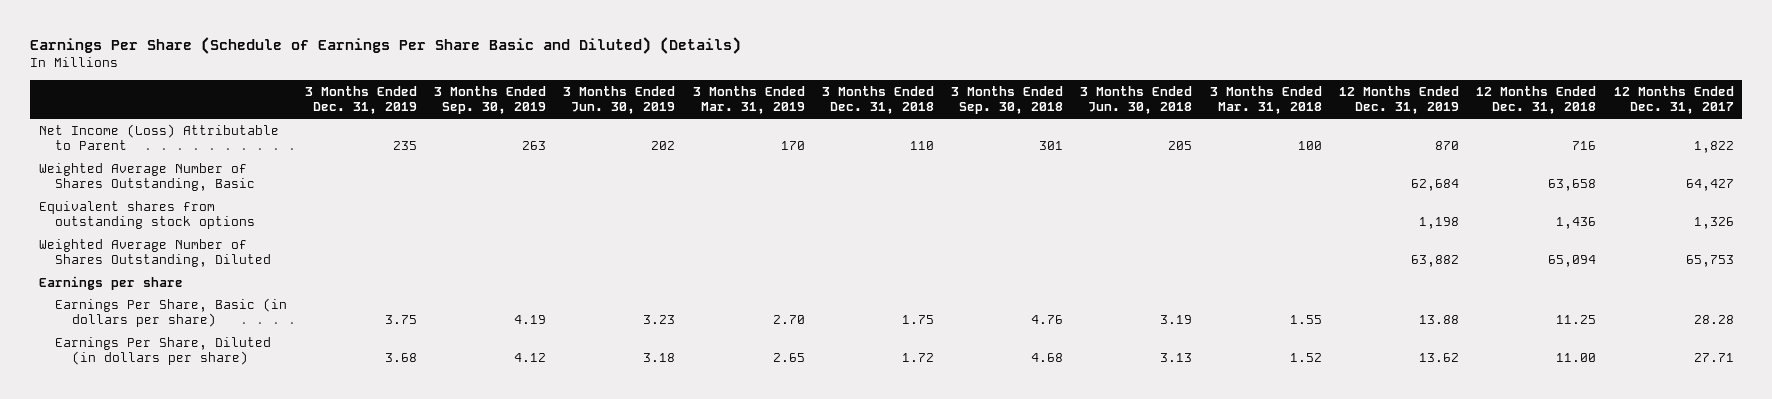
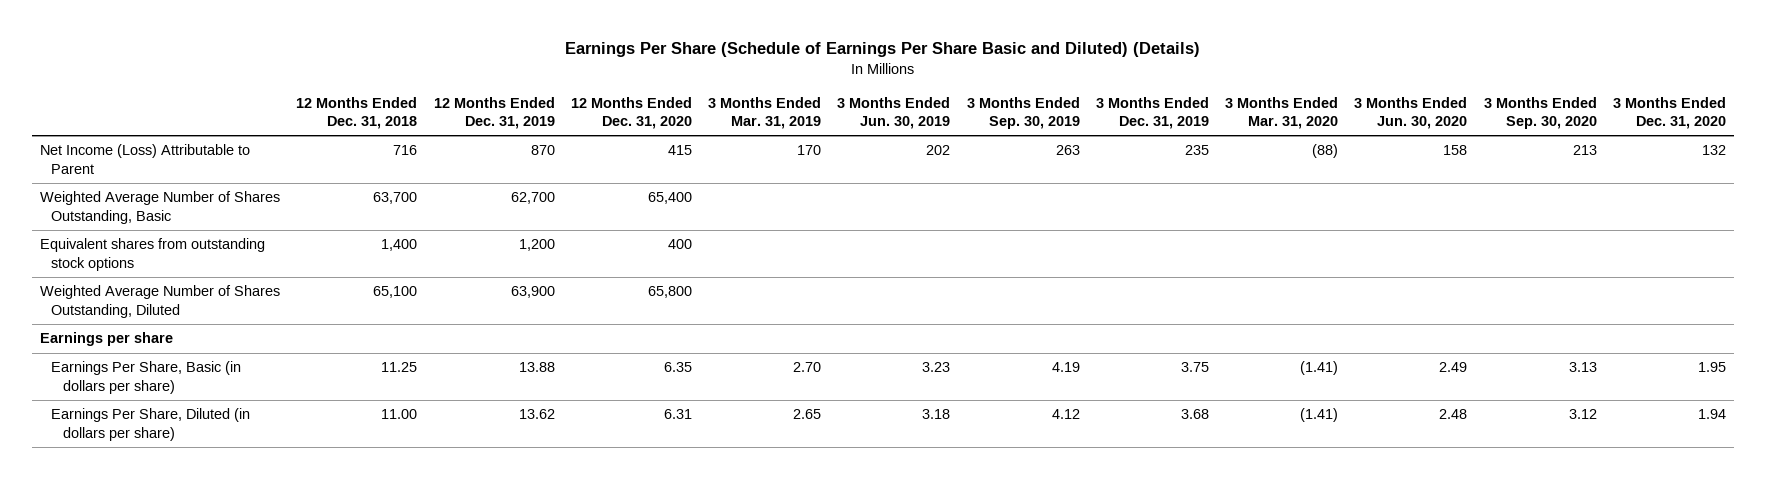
- | 3 Months Ended Dec. 31, 2019 | 3 Months Ended Sep. 30, 2019 | 3 Months Ended Jun. 30, 2019 | 3 Months Ended Mar. 31, 2019 | 3 Months Ended Dec. 31, 2018 | 3 Months Ended Sep. 30, 2018 | 3 Months Ended Jun. 30, 2018 | 3 Months Ended Mar. 31, 2018 | 12 Months Ended Dec. 31, 2019 | 12 Months Ended Dec. 31, 2018 | 12 Months Ended Dec. 31, 2017
+ | 12 Months Ended Dec. 31, 2018 | 12 Months Ended Dec. 31, 2019 | 12 Months Ended Dec. 31, 2020 | 3 Months Ended Mar. 31, 2019 | 3 Months Ended Jun. 30, 2019 | 3 Months Ended Sep. 30, 2019 | 3 Months Ended Dec. 31, 2019 | 3 Months Ended Mar. 31, 2020 | 3 Months Ended Jun. 30, 2020 | 3 Months Ended Sep. 30, 2020 | 3 Months Ended Dec. 31, 2020
- Weighted Average Number of Shares Outstanding, Basic | | | | | | | | | 62,684 | 63,658 | 64,427
- Equivalent shares from outstanding stock options | | | | | | | | | 1,198 | 1,436 | 1,326
- Weighted Average Number of Shares Outstanding, Diluted | | | | | | | | | 63,882 | 65,094 | 65,753
+ Weighted Average Number of Shares Outstanding, Basic | 63,700 | 62,700 | 65,400 | | | | | | | |
+ Equivalent shares from outstanding stock options | 1,400 | 1,200 | 400 | | | | | | | |
+ Weighted Average Number of Shares Outstanding, Diluted | 65,100 | 63,900 | 65,800 | | | | | | | |

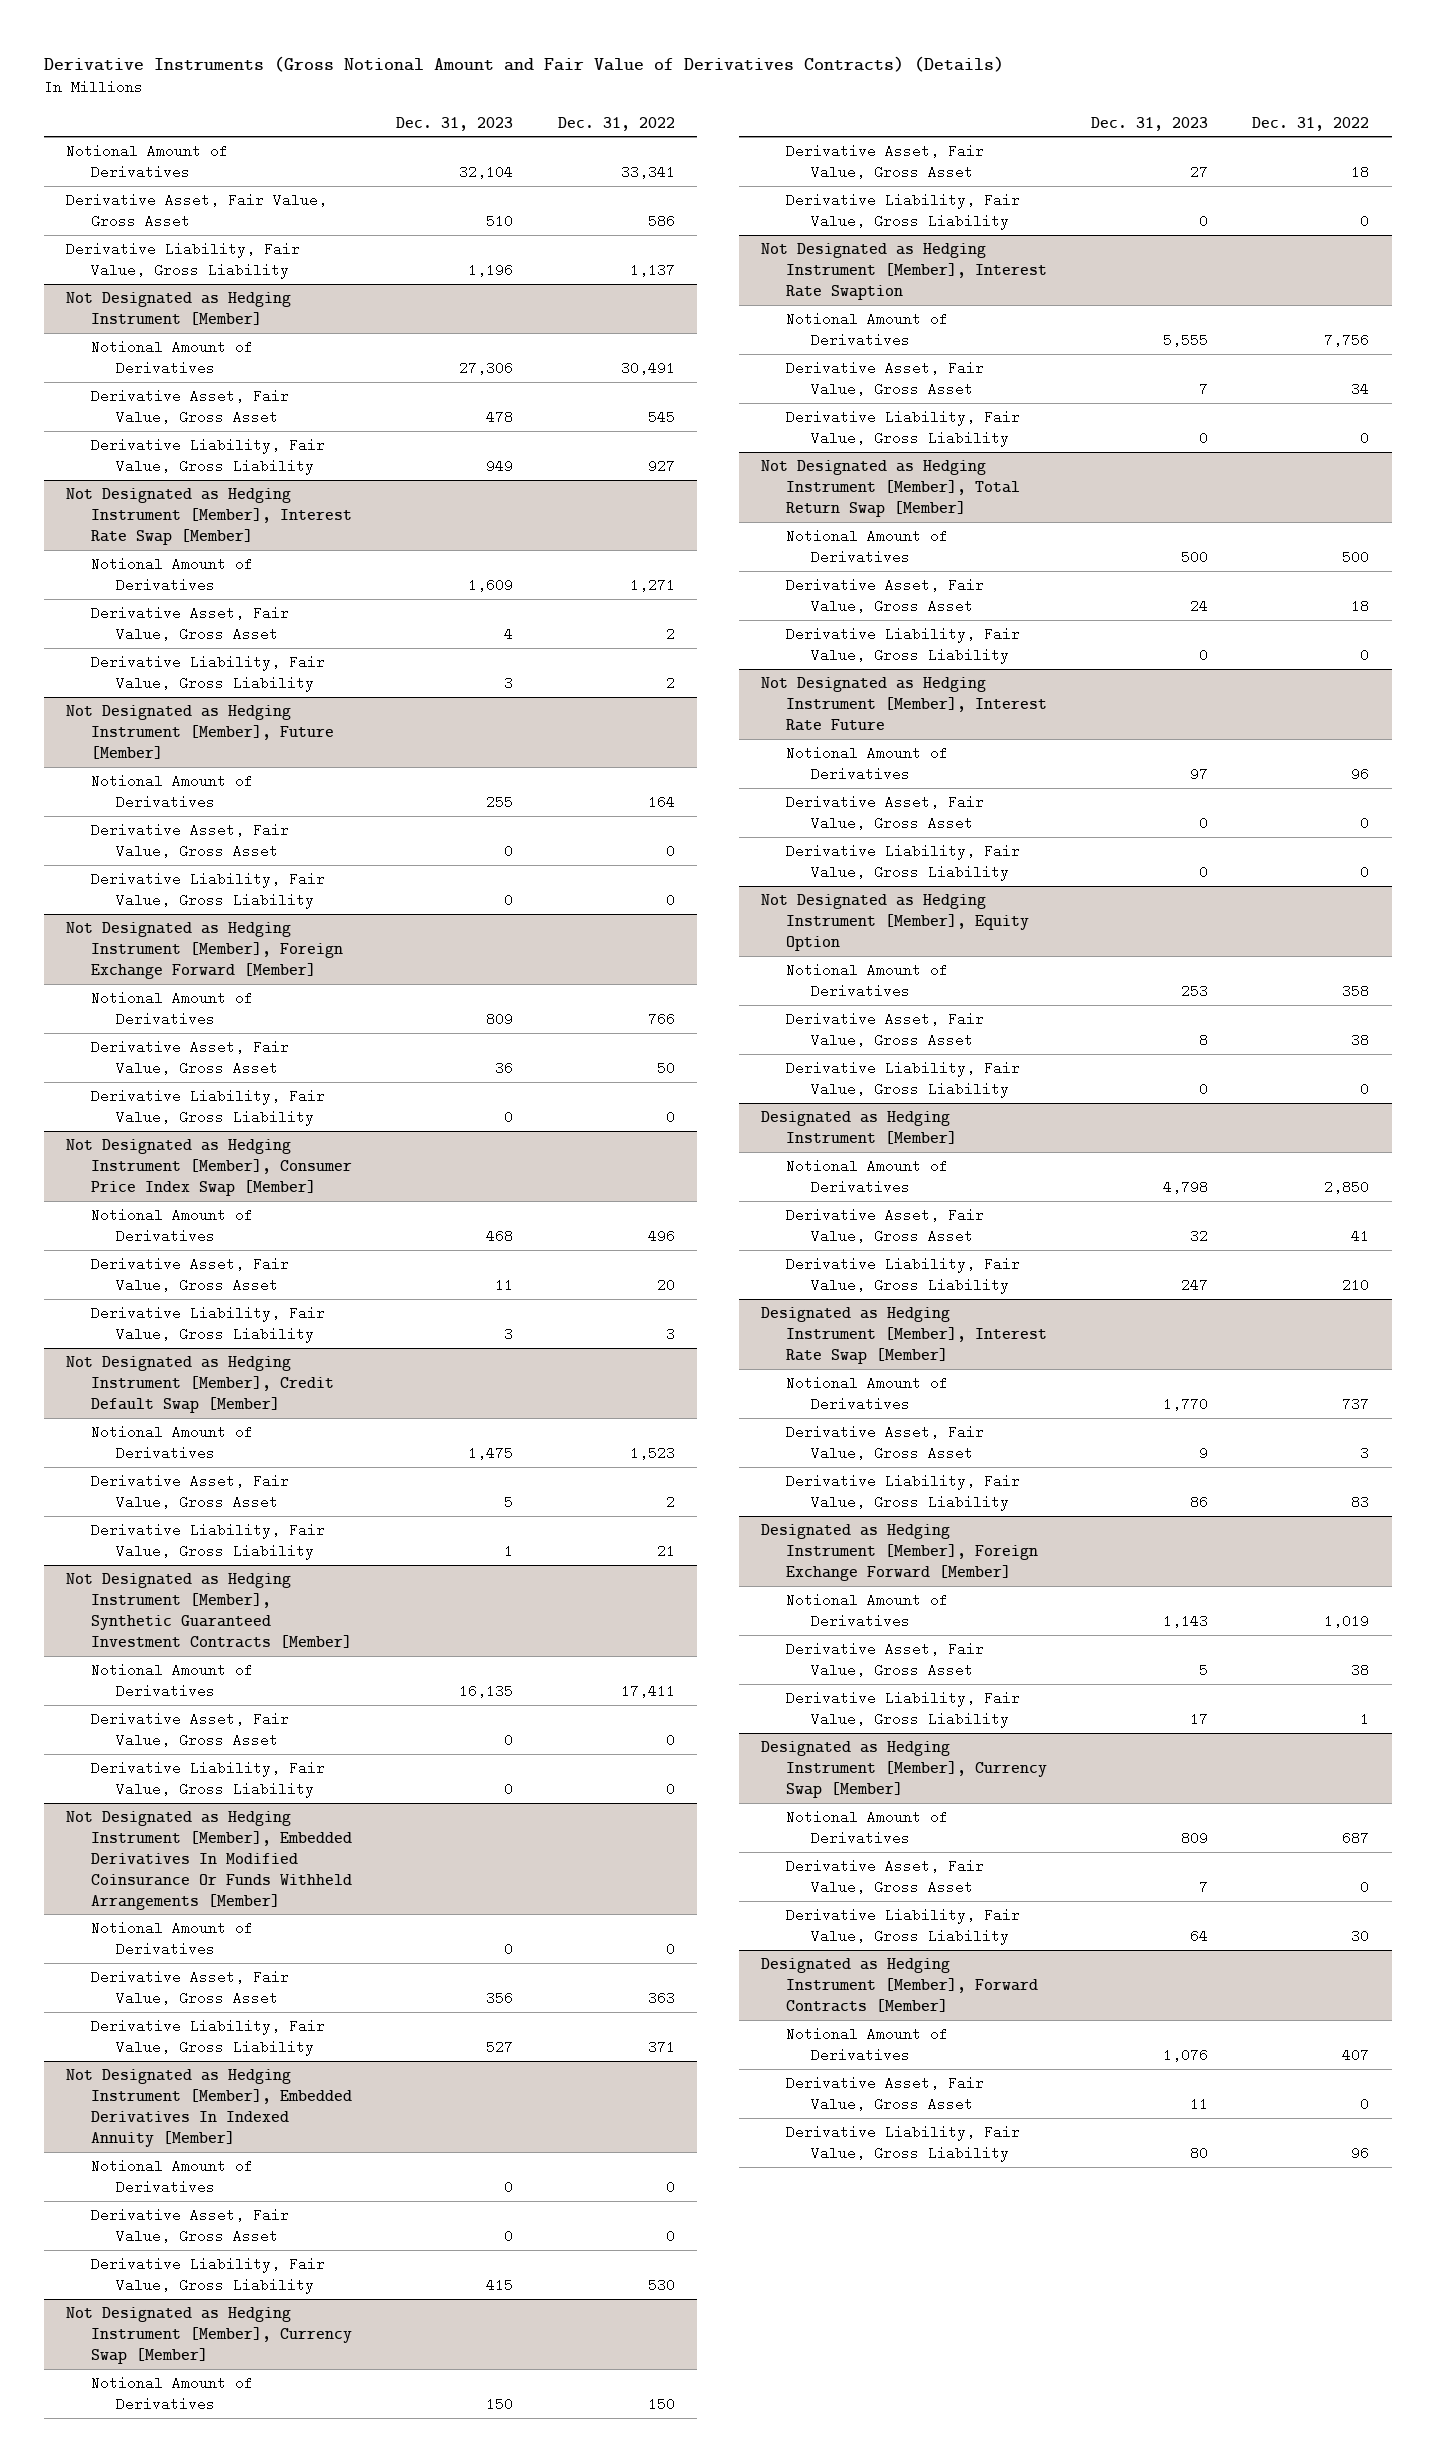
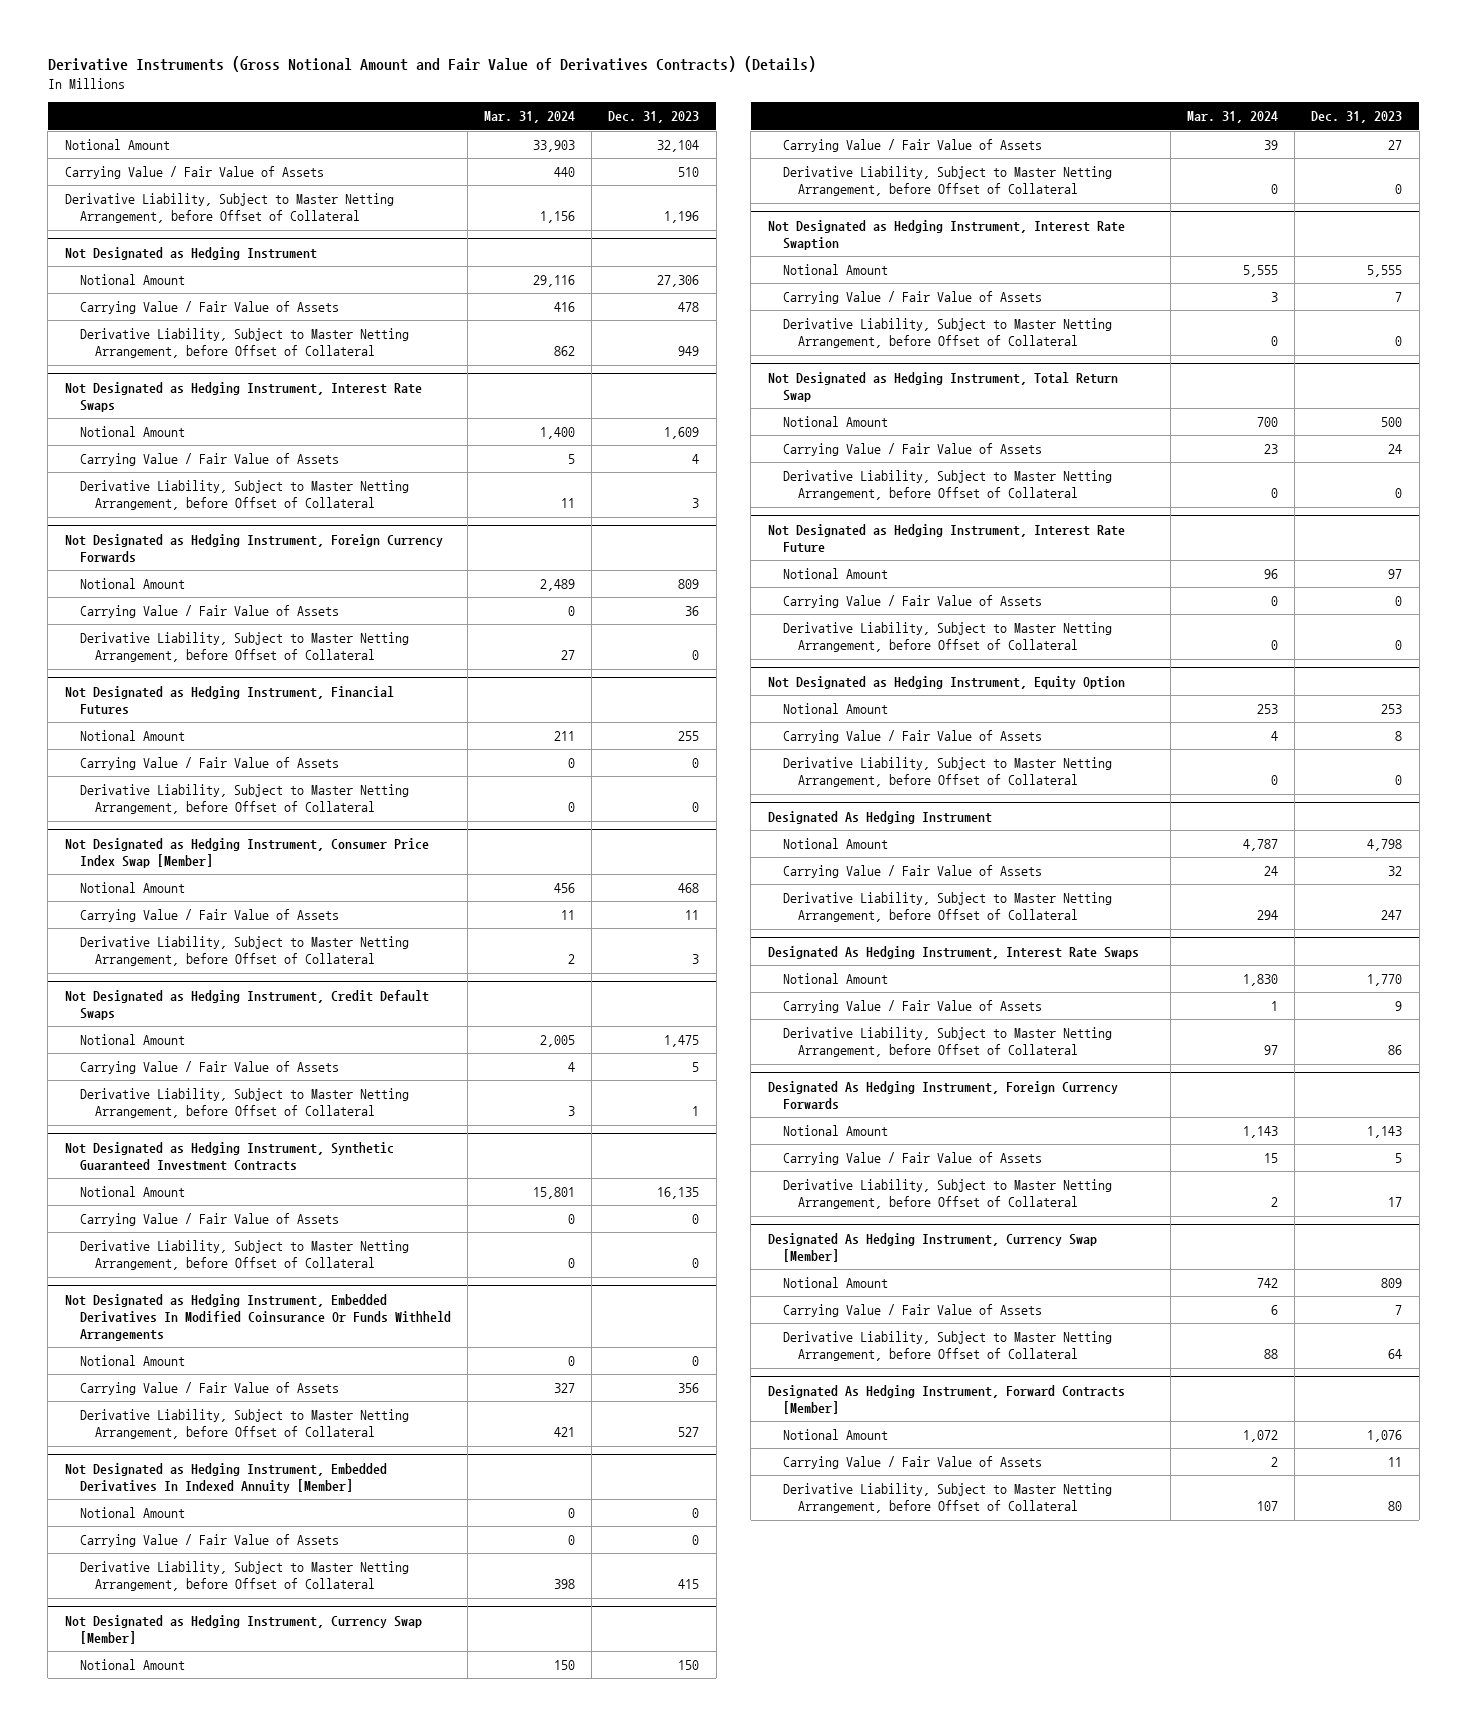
- | Dec. 31, 2023 | Dec. 31, 2022
+ | Mar. 31, 2024 | Dec. 31, 2023
- Notional Amount of Derivatives | 32,104 | 33,341
- Derivative Asset, Fair Value, Gross Asset | 510 | 586
- Derivative Liability, Fair Value, Gross Liability | 1,196 | 1,137
- Not Designated as Hedging Instrument [Member]
- Notional Amount of Derivatives | 27,306 | 30,491
- Derivative Asset, Fair Value, Gross Asset | 478 | 545
- Derivative Liability, Fair Value, Gross Liability | 949 | 927
- Not Designated as Hedging Instrument [Member], Interest Rate Swap [Member]
- Notional Amount of Derivatives | 1,609 | 1,271
- Derivative Asset, Fair Value, Gross Asset | 4 | 2
- Derivative Liability, Fair Value, Gross Liability | 3 | 2
- Not Designated as Hedging Instrument [Member], Future [Member]
- Notional Amount of Derivatives | 255 | 164
- Derivative Asset, Fair Value, Gross Asset | 0 | 0
- Derivative Liability, Fair Value, Gross Liability | 0 | 0
- Not Designated as Hedging Instrument [Member], Foreign Exchange Forward [Member]
- Notional Amount of Derivatives | 809 | 766
- Derivative Asset, Fair Value, Gross Asset | 36 | 50
- Derivative Liability, Fair Value, Gross Liability | 0 | 0
- Not Designated as Hedging Instrument [Member], Consumer Price Index Swap [Member]
- Notional Amount of Derivatives | 468 | 496
- Derivative Asset, Fair Value, Gross Asset | 11 | 20
- Derivative Liability, Fair Value, Gross Liability | 3 | 3
- Not Designated as Hedging Instrument [Member], Credit Default Swap [Member]
- Notional Amount of Derivatives | 1,475 | 1,523
- Derivative Asset, Fair Value, Gross Asset | 5 | 2
- Derivative Liability, Fair Value, Gross Liability | 1 | 21
- Not Designated as Hedging Instrument [Member], Synthetic Guaranteed Investment Contracts [Member]
- Notional Amount of Derivatives | 16,135 | 17,411
- Derivative Asset, Fair Value, Gross Asset | 0 | 0
- Derivative Liability, Fair Value, Gross Liability | 0 | 0
- Not Designated as Hedging Instrument [Member], Embedded Derivatives In Modified Coinsurance Or Funds Withheld Arrangements [Member]
- Notional Amount of Derivatives | 0 | 0
- Derivative Asset, Fair Value, Gross Asset | 356 | 363
- Derivative Liability, Fair Value, Gross Liability | 527 | 371
- Not Designated as Hedging Instrument [Member], Embedded Derivatives In Indexed Annuity [Member]
- Notional Amount of Derivatives | 0 | 0
- Derivative Asset, Fair Value, Gross Asset | 0 | 0
- Derivative Liability, Fair Value, Gross Liability | 415 | 530
- Not Designated as Hedging Instrument [Member], Currency Swap [Member]
- Notional Amount of Derivatives | 150 | 150
- Derivative Asset, Fair Value, Gross Asset | 27 | 18
- Derivative Liability, Fair Value, Gross Liability | 0 | 0
- Not Designated as Hedging Instrument [Member], Interest Rate Swaption
- Notional Amount of Derivatives | 5,555 | 7,756
- Derivative Asset, Fair Value, Gross Asset | 7 | 34
- Derivative Liability, Fair Value, Gross Liability | 0 | 0
- Not Designated as Hedging Instrument [Member], Total Return Swap [Member]
- Notional Amount of Derivatives | 500 | 500
- Derivative Asset, Fair Value, Gross Asset | 24 | 18
- Derivative Liability, Fair Value, Gross Liability | 0 | 0
- Not Designated as Hedging Instrument [Member], Interest Rate Future
- Notional Amount of Derivatives | 97 | 96
- Derivative Asset, Fair Value, Gross Asset | 0 | 0
- Derivative Liability, Fair Value, Gross Liability | 0 | 0
- Not Designated as Hedging Instrument [Member], Equity Option
- Notional Amount of Derivatives | 253 | 358
- Derivative Asset, Fair Value, Gross Asset | 8 | 38
- Derivative Liability, Fair Value, Gross Liability | 0 | 0
- Designated as Hedging Instrument [Member]
- Notional Amount of Derivatives | 4,798 | 2,850
- Derivative Asset, Fair Value, Gross Asset | 32 | 41
- Derivative Liability, Fair Value, Gross Liability | 247 | 210
- Designated as Hedging Instrument [Member], Interest Rate Swap [Member]
- Notional Amount of Derivatives | 1,770 | 737
- Derivative Asset, Fair Value, Gross Asset | 9 | 3
- Derivative Liability, Fair Value, Gross Liability | 86 | 83
- Designated as Hedging Instrument [Member], Foreign Exchange Forward [Member]
- Notional Amount of Derivatives | 1,143 | 1,019
- Derivative Asset, Fair Value, Gross Asset | 5 | 38
- Derivative Liability, Fair Value, Gross Liability | 17 | 1
- Designated as Hedging Instrument [Member], Currency Swap [Member]
- Notional Amount of Derivatives | 809 | 687
- Derivative Asset, Fair Value, Gross Asset | 7 | 0
- Derivative Liability, Fair Value, Gross Liability | 64 | 30
- Designated as Hedging Instrument [Member], Forward Contracts [Member]
- Notional Amount of Derivatives | 1,076 | 407
- Derivative Asset, Fair Value, Gross Asset | 11 | 0
- Derivative Liability, Fair Value, Gross Liability | 80 | 96
+ Notional Amount | 33,903 | 32,104
+ Carrying Value / Fair Value of Assets | 440 | 510
+ Derivative Liability, Subject to Master Netting Arrangement, before Offset of Collateral | 1,156 | 1,196
+ Not Designated as Hedging Instrument
+ Notional Amount | 29,116 | 27,306
+ Carrying Value / Fair Value of Assets | 416 | 478
+ Derivative Liability, Subject to Master Netting Arrangement, before Offset of Collateral | 862 | 949
+ Not Designated as Hedging Instrument, Interest Rate Swaps
+ Notional Amount | 1,400 | 1,609
+ Carrying Value / Fair Value of Assets | 5 | 4
+ Derivative Liability, Subject to Master Netting Arrangement, before Offset of Collateral | 11 | 3
+ Not Designated as Hedging Instrument, Foreign Currency Forwards
+ Notional Amount | 2,489 | 809
+ Carrying Value / Fair Value of Assets | 0 | 36
+ Derivative Liability, Subject to Master Netting Arrangement, before Offset of Collateral | 27 | 0
+ Not Designated as Hedging Instrument, Financial Futures
+ Notional Amount | 211 | 255
+ Carrying Value / Fair Value of Assets | 0 | 0
+ Derivative Liability, Subject to Master Netting Arrangement, before Offset of Collateral | 0 | 0
+ Not Designated as Hedging Instrument, Consumer Price Index Swap [Member]
+ Notional Amount | 456 | 468
+ Carrying Value / Fair Value of Assets | 11 | 11
+ Derivative Liability, Subject to Master Netting Arrangement, before Offset of Collateral | 2 | 3
+ Not Designated as Hedging Instrument, Credit Default Swaps
+ Notional Amount | 2,005 | 1,475
+ Carrying Value / Fair Value of Assets | 4 | 5
+ Derivative Liability, Subject to Master Netting Arrangement, before Offset of Collateral | 3 | 1
+ Not Designated as Hedging Instrument, Synthetic Guaranteed Investment Contracts
+ Notional Amount | 15,801 | 16,135
+ Carrying Value / Fair Value of Assets | 0 | 0
+ Derivative Liability, Subject to Master Netting Arrangement, before Offset of Collateral | 0 | 0
+ Not Designated as Hedging Instrument, Embedded Derivatives In Modified Coinsurance Or Funds Withheld Arrangements
+ Notional Amount | 0 | 0
+ Carrying Value / Fair Value of Assets | 327 | 356
+ Derivative Liability, Subject to Master Netting Arrangement, before Offset of Collateral | 421 | 527
+ Not Designated as Hedging Instrument, Embedded Derivatives In Indexed Annuity [Member]
+ Notional Amount | 0 | 0
+ Carrying Value / Fair Value of Assets | 0 | 0
+ Derivative Liability, Subject to Master Netting Arrangement, before Offset of Collateral | 398 | 415
+ Not Designated as Hedging Instrument, Currency Swap [Member]
+ Notional Amount | 150 | 150
+ Carrying Value / Fair Value of Assets | 39 | 27
+ Derivative Liability, Subject to Master Netting Arrangement, before Offset of Collateral | 0 | 0
+ Not Designated as Hedging Instrument, Interest Rate Swaption
+ Notional Amount | 5,555 | 5,555
+ Carrying Value / Fair Value of Assets | 3 | 7
+ Derivative Liability, Subject to Master Netting Arrangement, before Offset of Collateral | 0 | 0
+ Not Designated as Hedging Instrument, Total Return Swap
+ Notional Amount | 700 | 500
+ Carrying Value / Fair Value of Assets | 23 | 24
+ Derivative Liability, Subject to Master Netting Arrangement, before Offset of Collateral | 0 | 0
+ Not Designated as Hedging Instrument, Interest Rate Future
+ Notional Amount | 96 | 97
+ Carrying Value / Fair Value of Assets | 0 | 0
+ Derivative Liability, Subject to Master Netting Arrangement, before Offset of Collateral | 0 | 0
+ Not Designated as Hedging Instrument, Equity Option
+ Notional Amount | 253 | 253
+ Carrying Value / Fair Value of Assets | 4 | 8
+ Derivative Liability, Subject to Master Netting Arrangement, before Offset of Collateral | 0 | 0
+ Designated As Hedging Instrument
+ Notional Amount | 4,787 | 4,798
+ Carrying Value / Fair Value of Assets | 24 | 32
+ Derivative Liability, Subject to Master Netting Arrangement, before Offset of Collateral | 294 | 247
+ Designated As Hedging Instrument, Interest Rate Swaps
+ Notional Amount | 1,830 | 1,770
+ Carrying Value / Fair Value of Assets | 1 | 9
+ Derivative Liability, Subject to Master Netting Arrangement, before Offset of Collateral | 97 | 86
+ Designated As Hedging Instrument, Foreign Currency Forwards
+ Notional Amount | 1,143 | 1,143
+ Carrying Value / Fair Value of Assets | 15 | 5
+ Derivative Liability, Subject to Master Netting Arrangement, before Offset of Collateral | 2 | 17
+ Designated As Hedging Instrument, Currency Swap [Member]
+ Notional Amount | 742 | 809
+ Carrying Value / Fair Value of Assets | 6 | 7
+ Derivative Liability, Subject to Master Netting Arrangement, before Offset of Collateral | 88 | 64
+ Designated As Hedging Instrument, Forward Contracts [Member]
+ Notional Amount | 1,072 | 1,076
+ Carrying Value / Fair Value of Assets | 2 | 11
+ Derivative Liability, Subject to Master Netting Arrangement, before Offset of Collateral | 107 | 80

